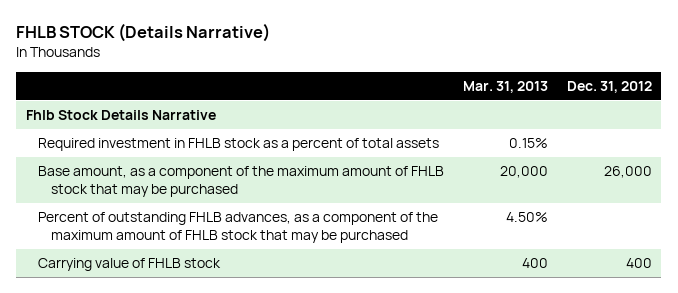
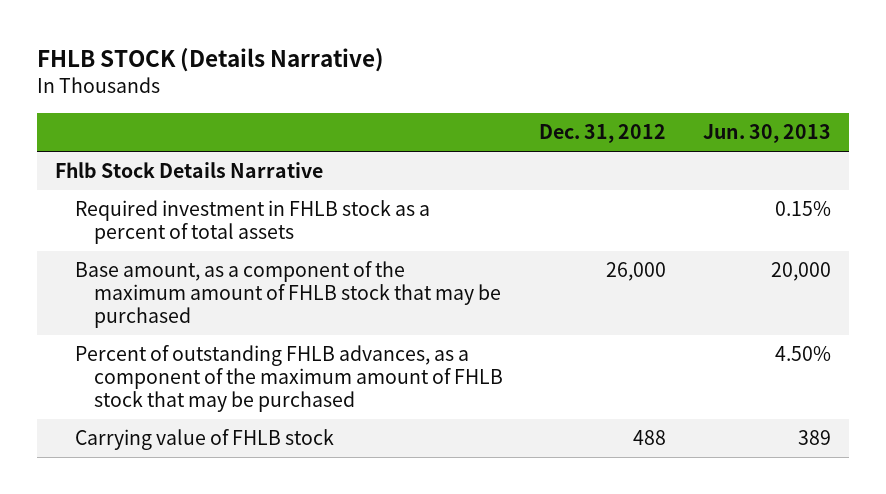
- | Mar. 31, 2013 | Dec. 31, 2012
+ | Dec. 31, 2012 | Jun. 30, 2013
- Carrying value of FHLB stock | 400 | 400
+ Carrying value of FHLB stock | 488 | 389

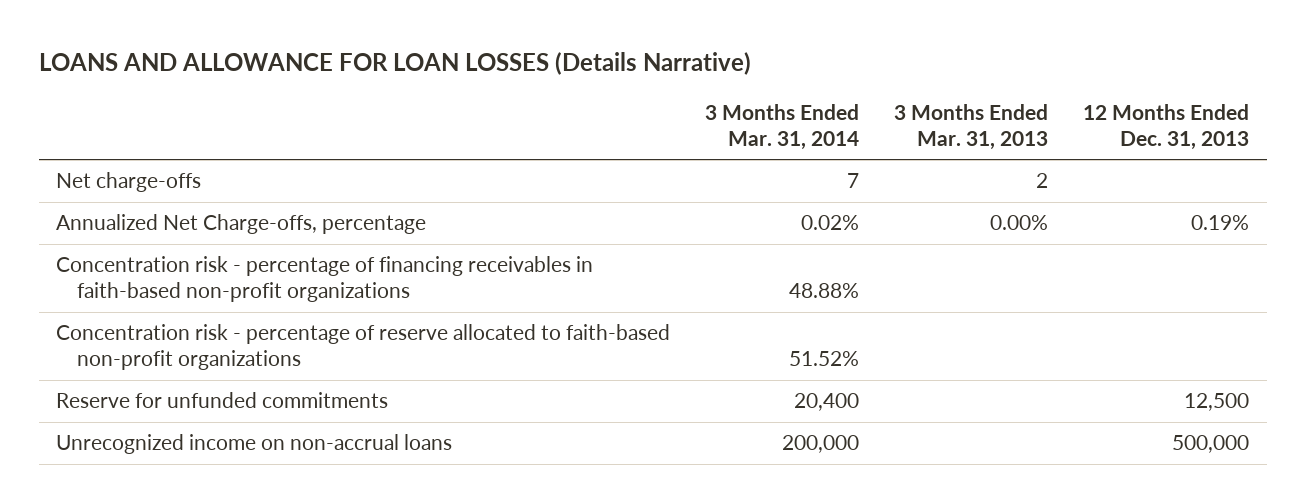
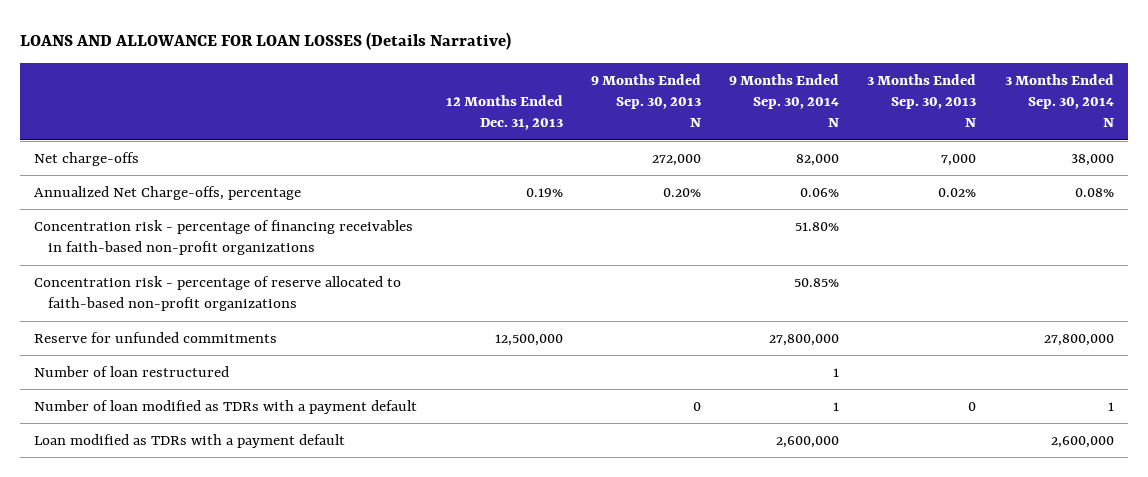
- | 3 Months Ended Mar. 31, 2014 | 3 Months Ended Mar. 31, 2013 | 12 Months Ended Dec. 31, 2013
+ | 12 Months Ended Dec. 31, 2013 | 9 Months Ended Sep. 30, 2013 N | 9 Months Ended Sep. 30, 2014 N | 3 Months Ended Sep. 30, 2013 N | 3 Months Ended Sep. 30, 2014 N
- Reserve for unfunded commitments | 20,400 | | 12,500
- Unrecognized income on non-accrual loans | 200,000 | | 500,000
+ Reserve for unfunded commitments | 12,500,000 | | 27,800,000 | | 27,800,000
+ Number of loan restructured | | | 1 | |
+ Number of loan modified as TDRs with a payment default | | 0 | 1 | 0 | 1
+ Loan modified as TDRs with a payment default | | | 2,600,000 | | 2,600,000

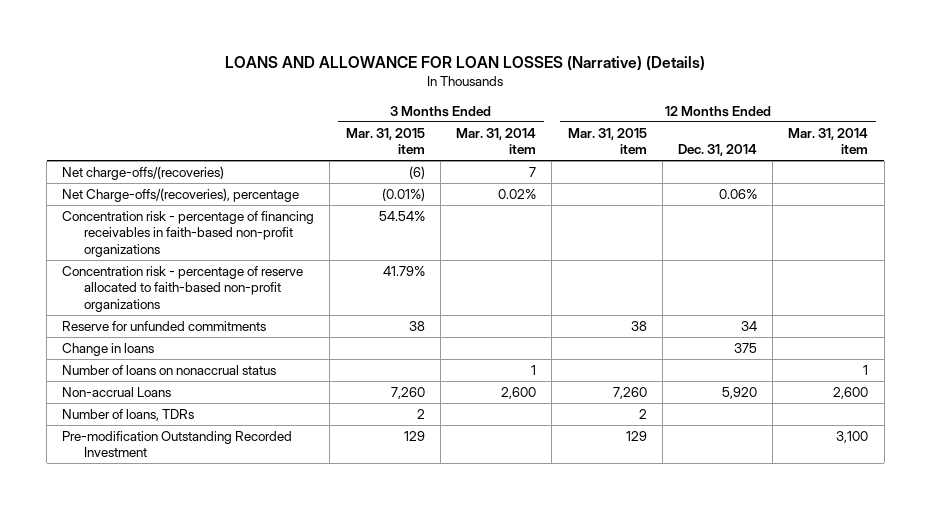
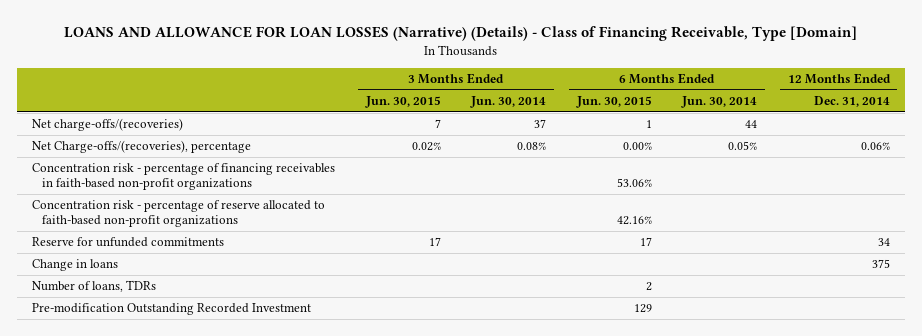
- LOANS AND ALLOWANCE FOR LOAN LOSSES (Narrative) (Details)
+ LOANS AND ALLOWANCE FOR LOAN LOSSES (Narrative) (Details) - Class of Financing Receivable, Type [Domain]
- | 3 Months Ended Mar. 31, 2015 item | 3 Months Ended Mar. 31, 2014 item | 12 Months Ended Mar. 31, 2015 item | 12 Months Ended Dec. 31, 2014 | 12 Months Ended Mar. 31, 2014 item
+ | 3 Months Ended Jun. 30, 2015 | 3 Months Ended Jun. 30, 2014 | 6 Months Ended Jun. 30, 2015 | 6 Months Ended Jun. 30, 2014 | 12 Months Ended Dec. 31, 2014
- Number of loans on nonaccrual status | | 1 | | | 1
- Non-accrual Loans | 7,260 | 2,600 | 7,260 | 5,920 | 2,600

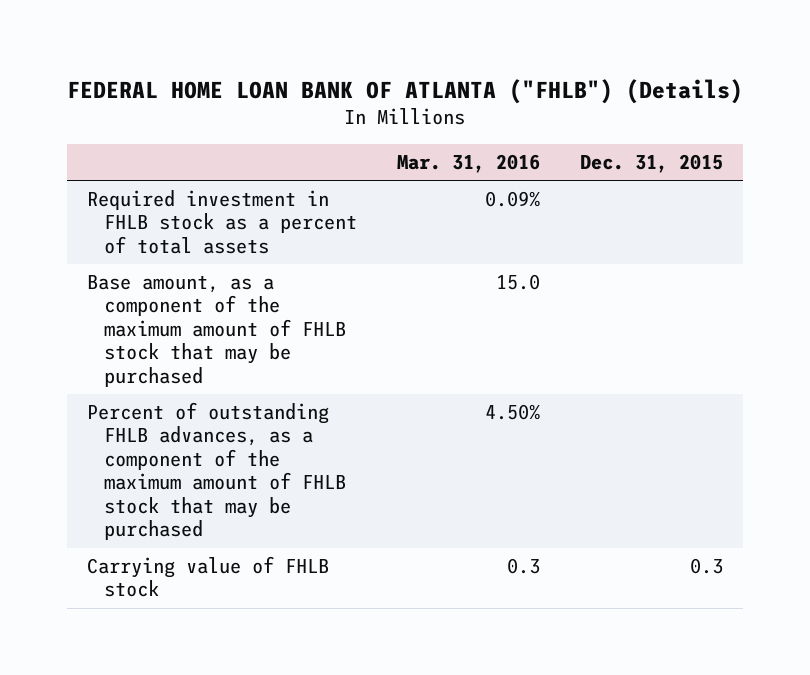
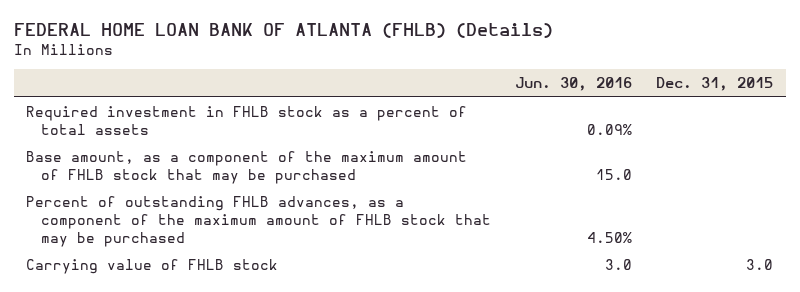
- FEDERAL HOME LOAN BANK OF ATLANTA ("FHLB") (Details)
+ FEDERAL HOME LOAN BANK OF ATLANTA (FHLB) (Details)
- | Mar. 31, 2016 | Dec. 31, 2015
+ | Jun. 30, 2016 | Dec. 31, 2015
- Carrying value of FHLB stock | 0.3 | 0.3
+ Carrying value of FHLB stock | 3.0 | 3.0

